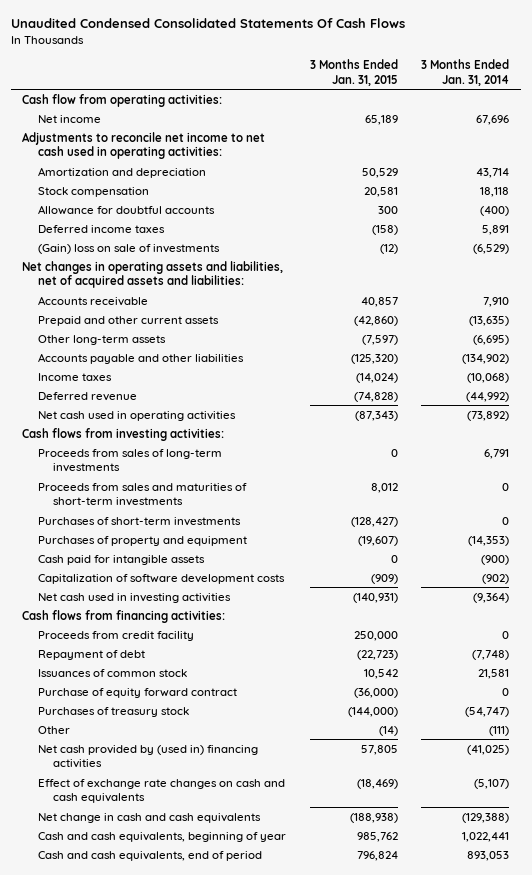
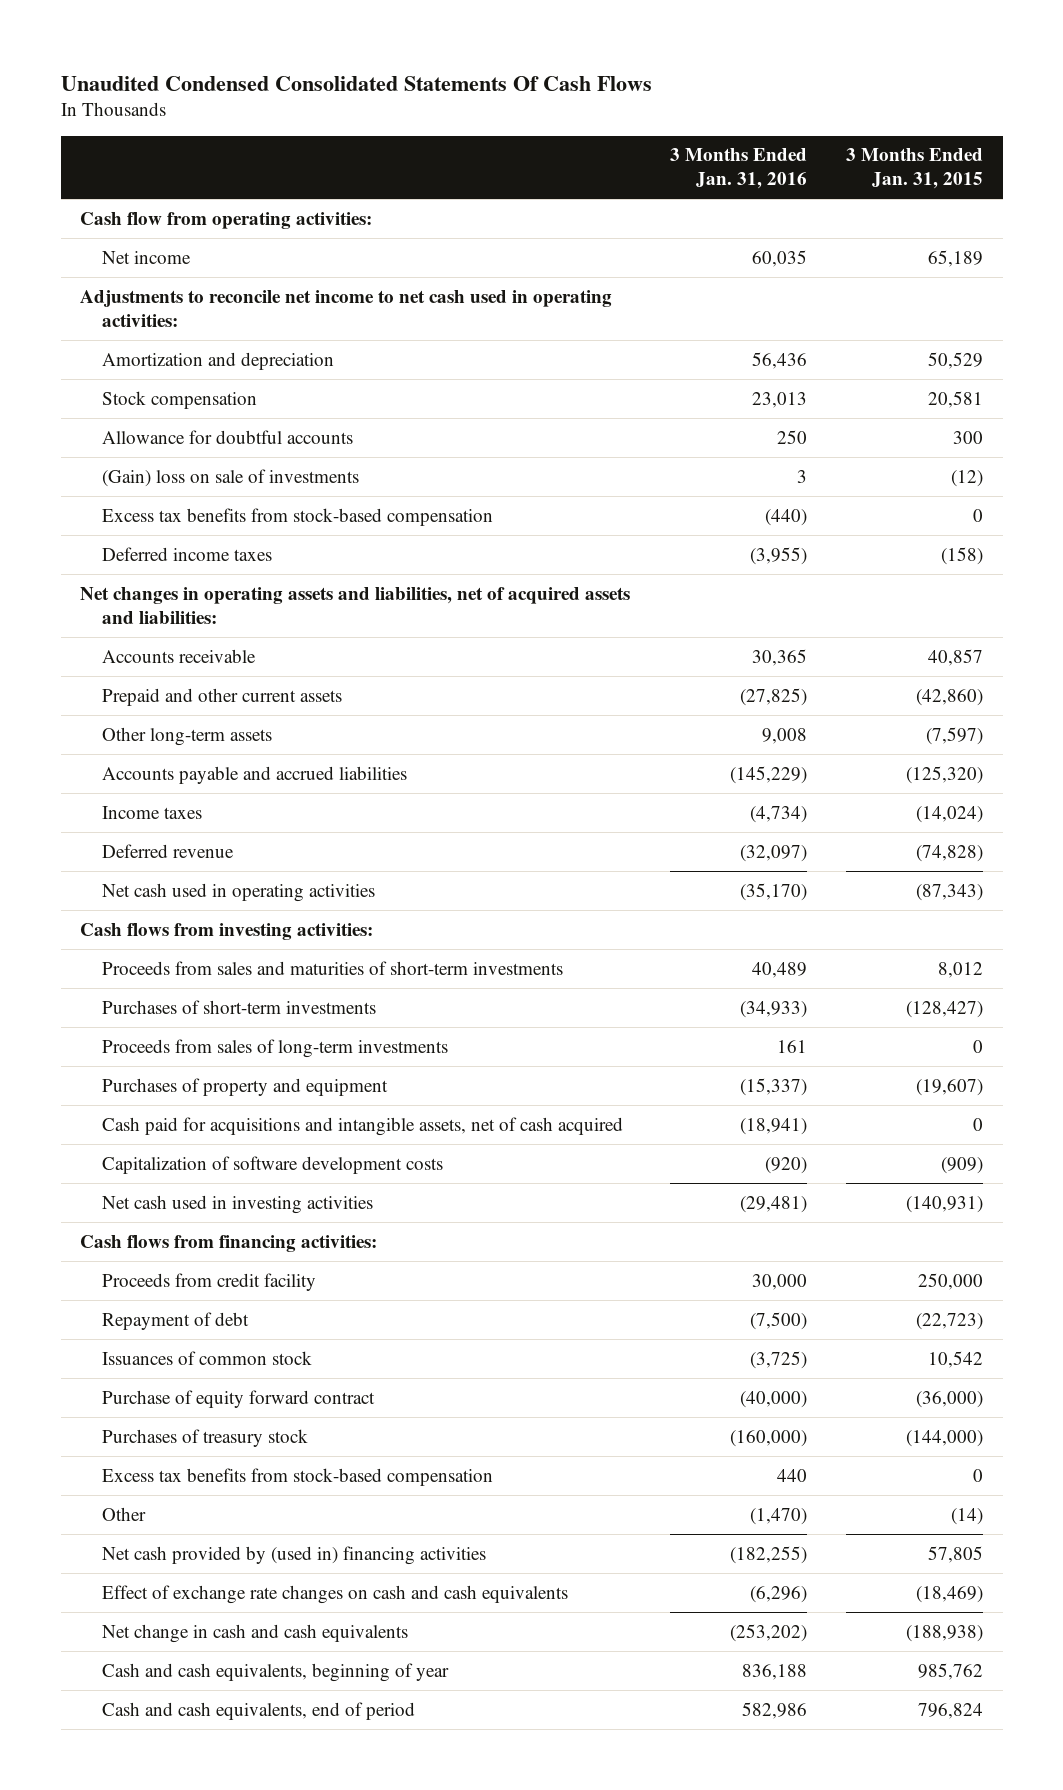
- | 3 Months Ended Jan. 31, 2015 | 3 Months Ended Jan. 31, 2014
+ | 3 Months Ended Jan. 31, 2016 | 3 Months Ended Jan. 31, 2015
+ Excess tax benefits from stock-based compensation | (440) | 0
moved down: Deferred income taxes | (3,955) | (158)
- Accounts payable and other liabilities | (125,320) | (134,902)
+ Accounts payable and accrued liabilities | (145,229) | (125,320)
moved down: Proceeds from sales of long-term investments | 161 | 0
- Cash paid for intangible assets | 0 | (900)
+ Cash paid for acquisitions and intangible assets, net of cash acquired | (18,941) | 0
+ Excess tax benefits from stock-based compensation | 440 | 0

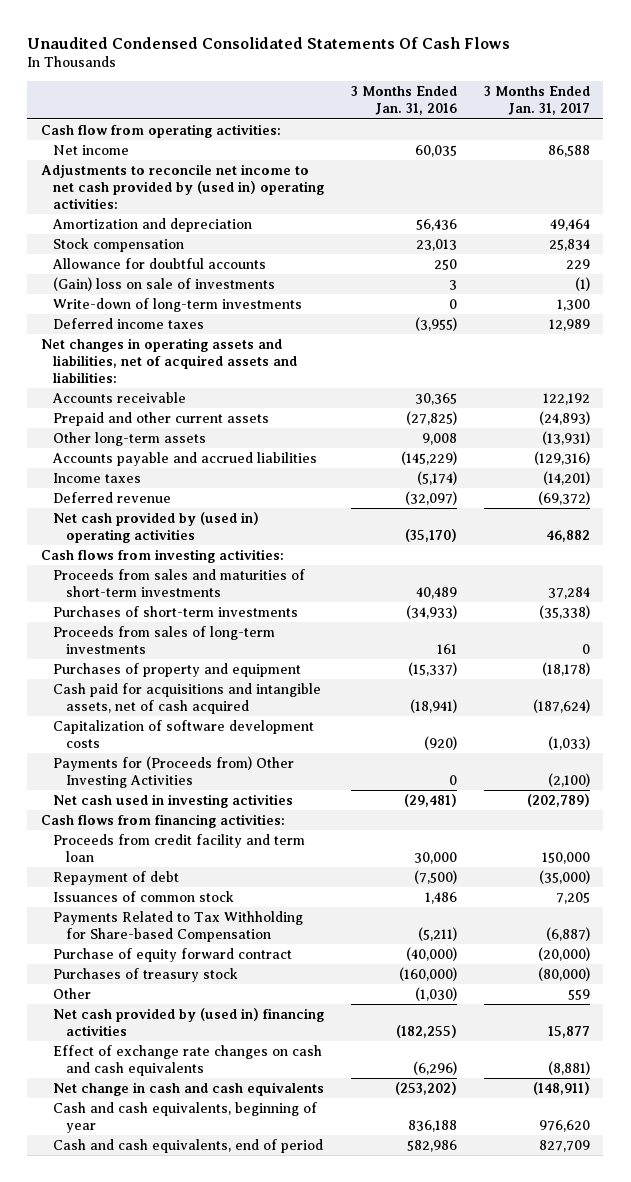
- | 3 Months Ended Jan. 31, 2016 | 3 Months Ended Jan. 31, 2015
+ | 3 Months Ended Jan. 31, 2016 | 3 Months Ended Jan. 31, 2017
- Adjustments to reconcile net income to net cash used in operating activities:
+ Adjustments to reconcile net income to net cash provided by (used in) operating activities:
- Excess tax benefits from stock-based compensation | (440) | 0
+ Write-down of long-term investments | 0 | 1,300
- Income taxes | (4,734) | (14,024)
+ Income taxes | (5,174) | (14,201)
- Net cash used in operating activities | (35,170) | (87,343)
+ Net cash provided by (used in) operating activities | (35,170) | 46,882
+ Payments for (Proceeds from) Other Investing Activities | 0 | (2,100)
- Proceeds from credit facility | 30,000 | 250,000
+ Proceeds from credit facility and term loan | 30,000 | 150,000
- Issuances of common stock | (3,725) | 10,542
+ Issuances of common stock | 1,486 | 7,205
+ Payments Related to Tax Withholding for Share-based Compensation | (5,211) | (6,887)
- Excess tax benefits from stock-based compensation | 440 | 0
- Other | (1,470) | (14)
+ Other | (1,030) | 559

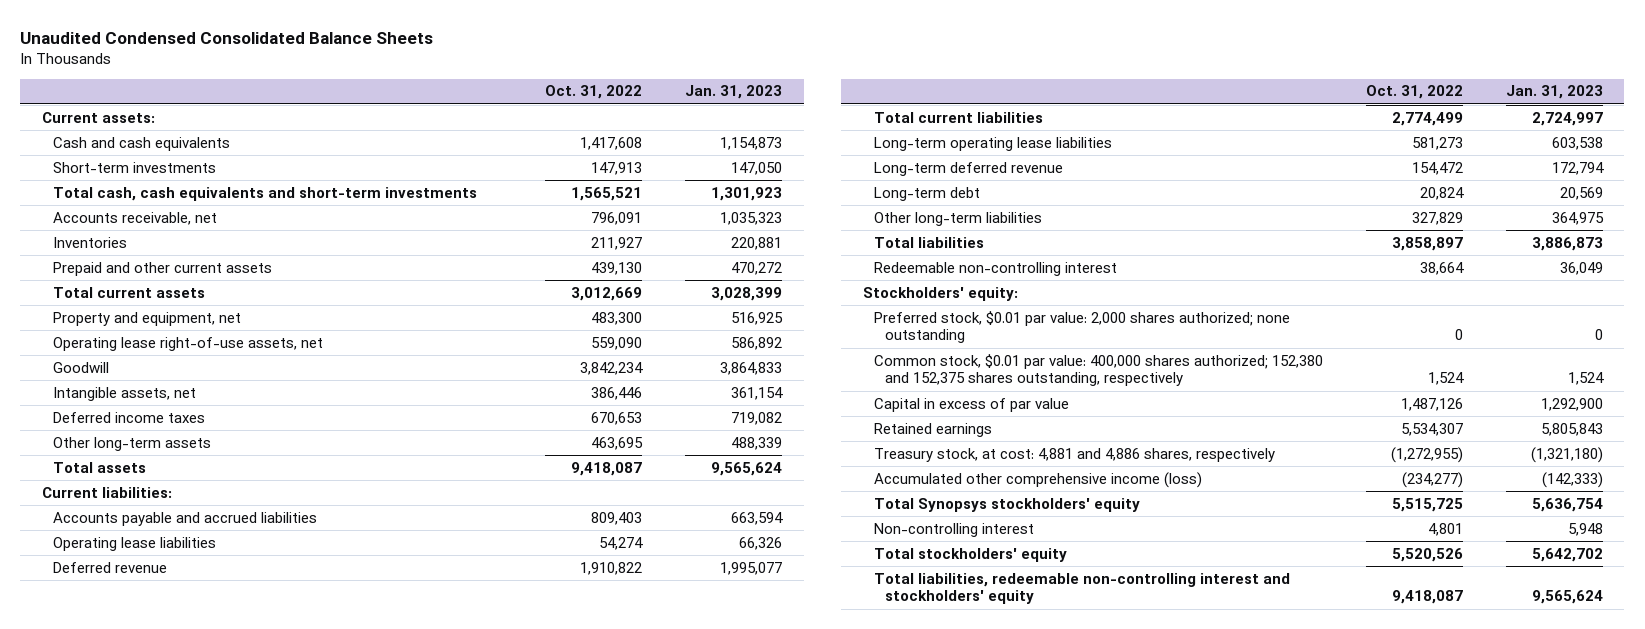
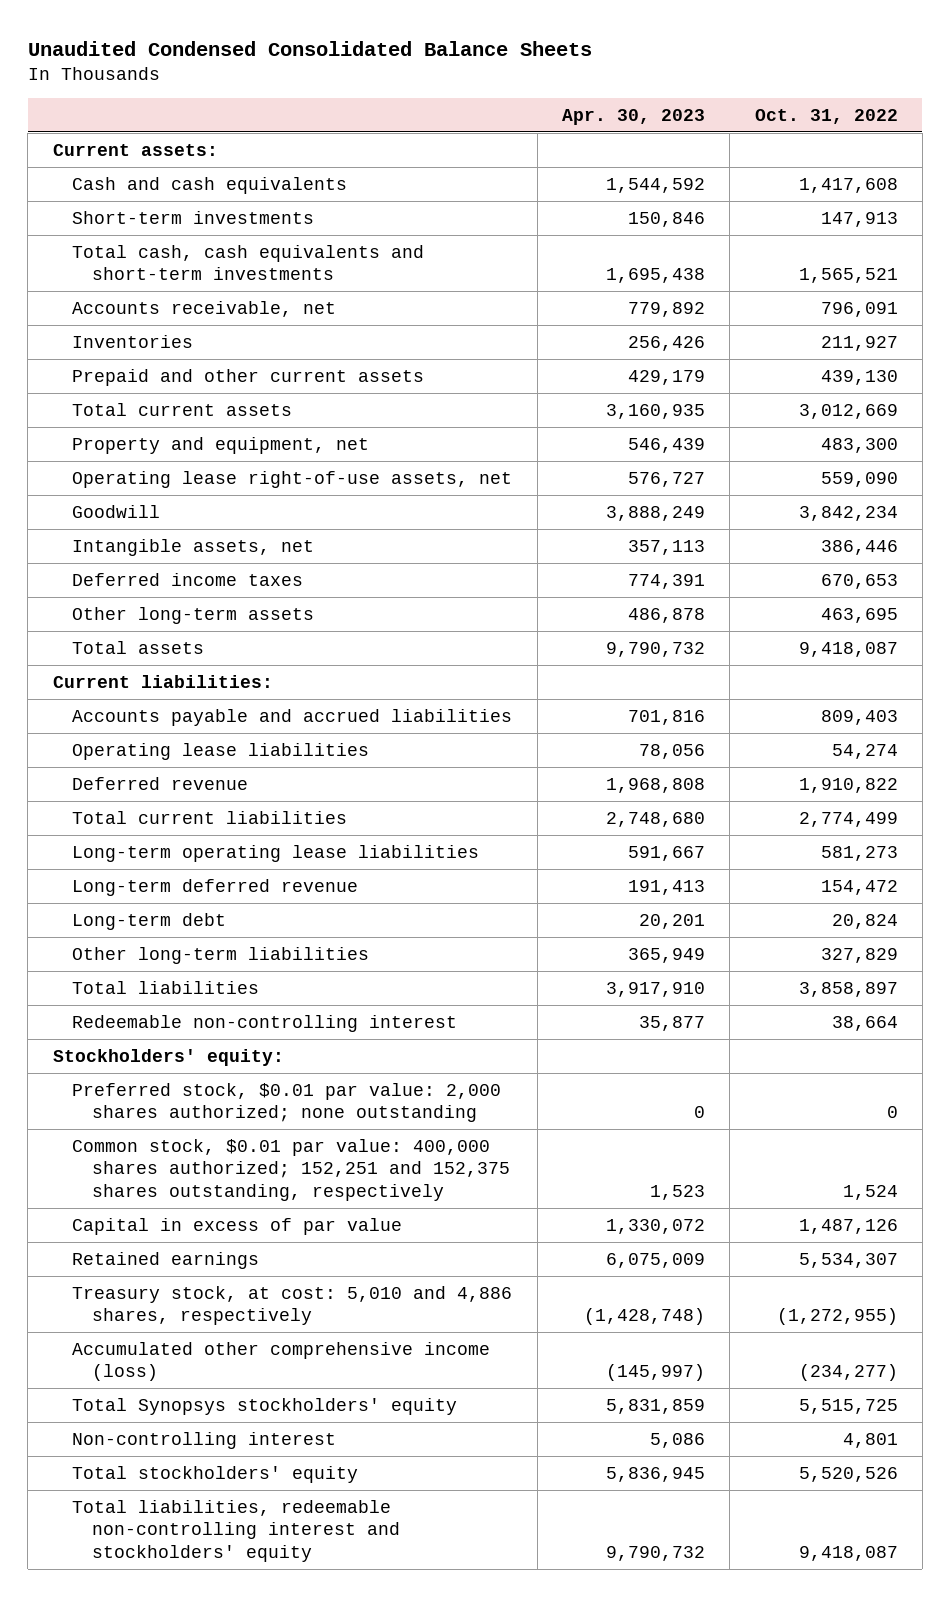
- | Oct. 31, 2022 | Jan. 31, 2023
+ | Apr. 30, 2023 | Oct. 31, 2022
- Common stock, $0.01 par value: 400,000 shares authorized; 152,380 and 152,375 shares outstanding, respectively | 1,524 | 1,524
+ Common stock, $0.01 par value: 400,000 shares authorized; 152,251 and 152,375 shares outstanding, respectively | 1,523 | 1,524
- Treasury stock, at cost: 4,881 and 4,886 shares, respectively | (1,272,955) | (1,321,180)
+ Treasury stock, at cost: 5,010 and 4,886 shares, respectively | (1,428,748) | (1,272,955)

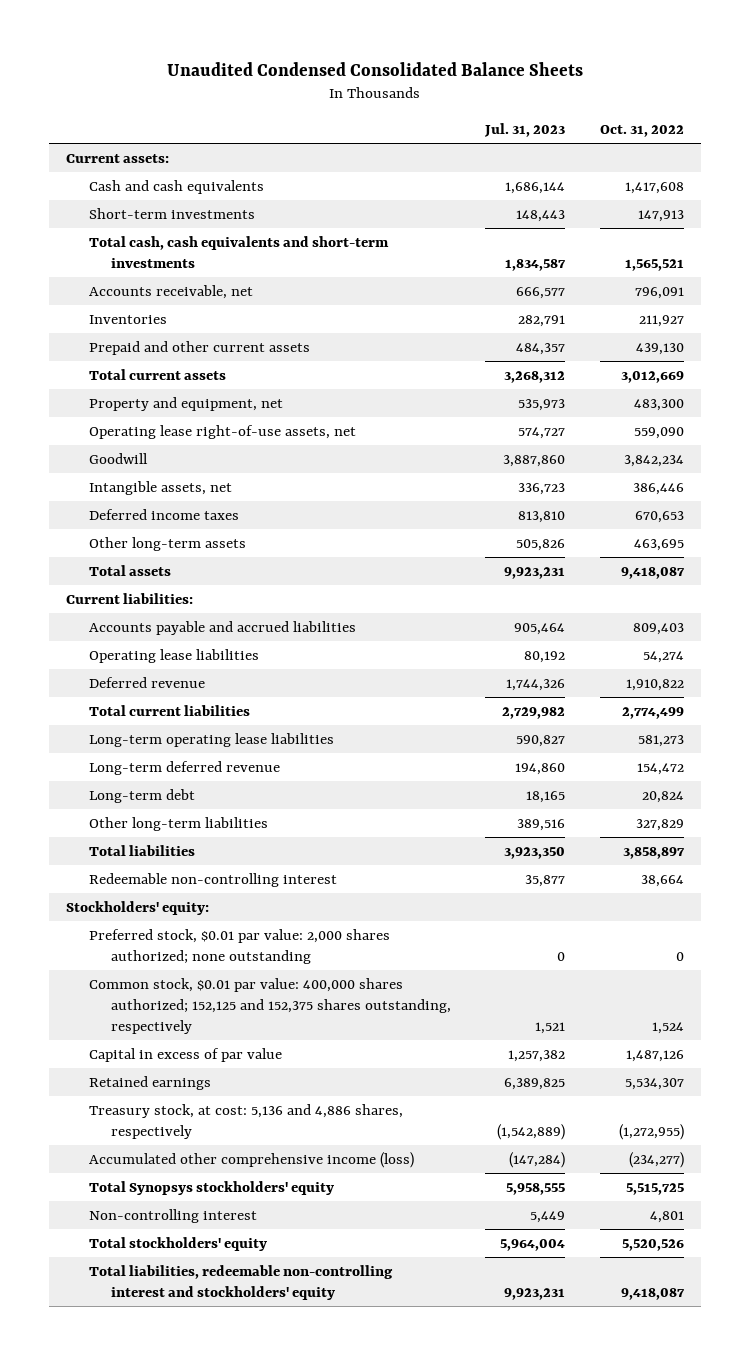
- | Apr. 30, 2023 | Oct. 31, 2022
+ | Jul. 31, 2023 | Oct. 31, 2022
- Common stock, $0.01 par value: 400,000 shares authorized; 152,251 and 152,375 shares outstanding, respectively | 1,523 | 1,524
+ Common stock, $0.01 par value: 400,000 shares authorized; 152,125 and 152,375 shares outstanding, respectively | 1,521 | 1,524
- Treasury stock, at cost: 5,010 and 4,886 shares, respectively | (1,428,748) | (1,272,955)
+ Treasury stock, at cost: 5,136 and 4,886 shares, respectively | (1,542,889) | (1,272,955)

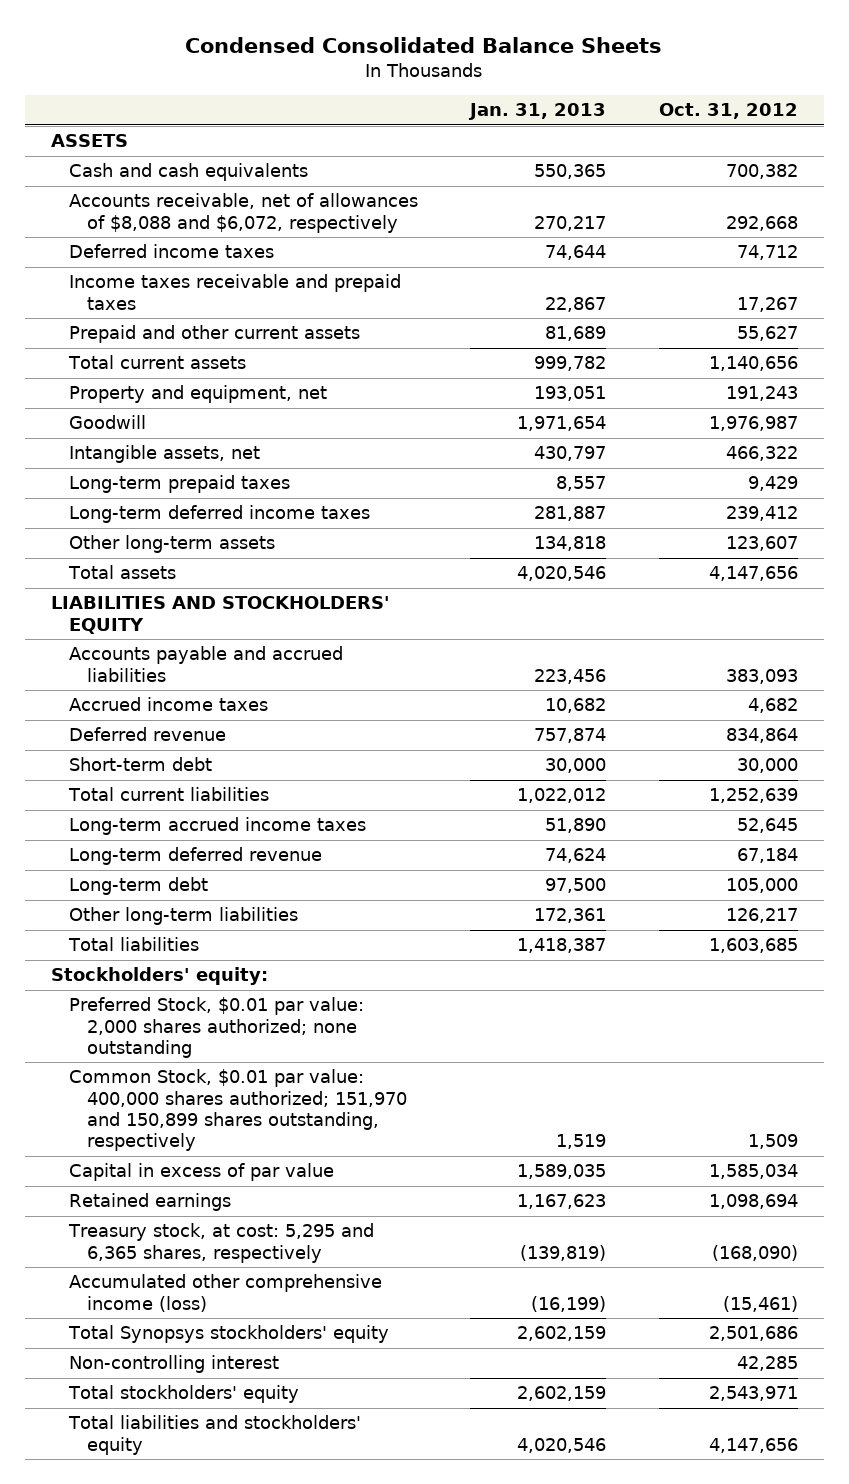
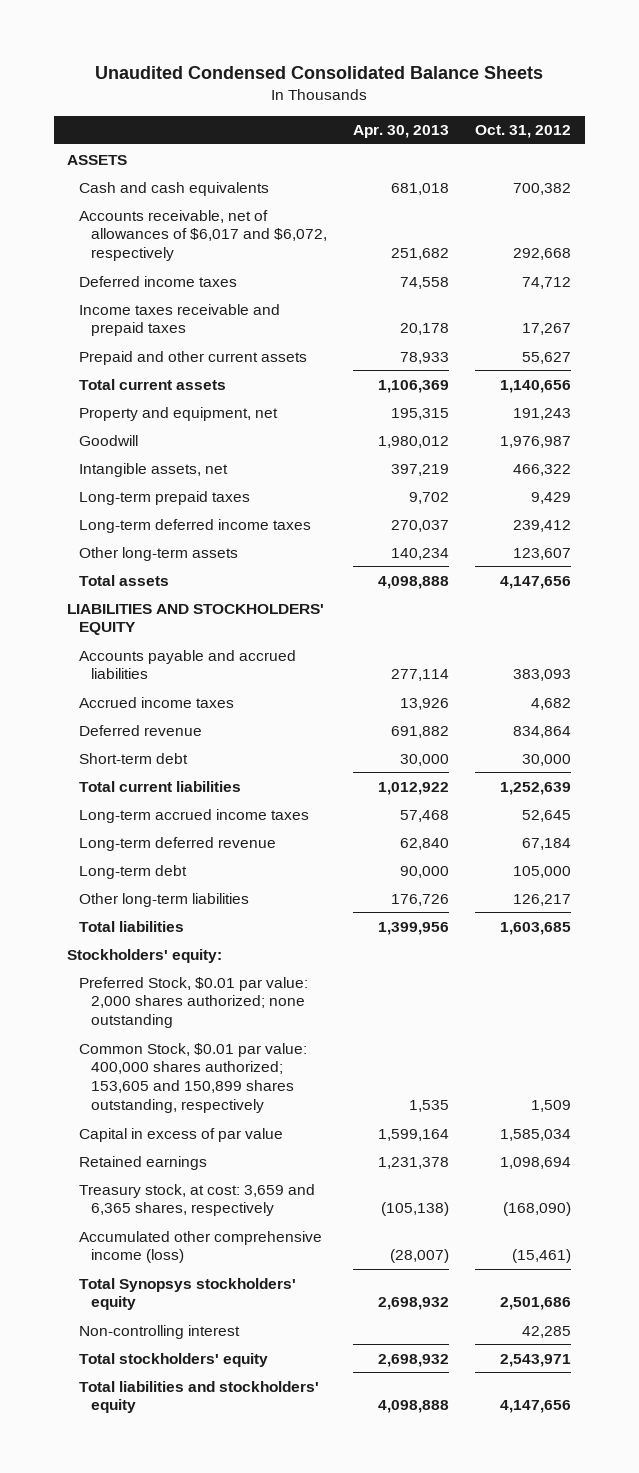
- Condensed Consolidated Balance Sheets
+ Unaudited Condensed Consolidated Balance Sheets
- | Jan. 31, 2013 | Oct. 31, 2012
+ | Apr. 30, 2013 | Oct. 31, 2012
- Accounts receivable, net of allowances of $8,088 and $6,072, respectively | 270,217 | 292,668
+ Accounts receivable, net of allowances of $6,017 and $6,072, respectively | 251,682 | 292,668
- Common Stock, $0.01 par value: 400,000 shares authorized; 151,970 and 150,899 shares outstanding, respectively | 1,519 | 1,509
+ Common Stock, $0.01 par value: 400,000 shares authorized; 153,605 and 150,899 shares outstanding, respectively | 1,535 | 1,509
- Treasury stock, at cost: 5,295 and 6,365 shares, respectively | (139,819) | (168,090)
+ Treasury stock, at cost: 3,659 and 6,365 shares, respectively | (105,138) | (168,090)

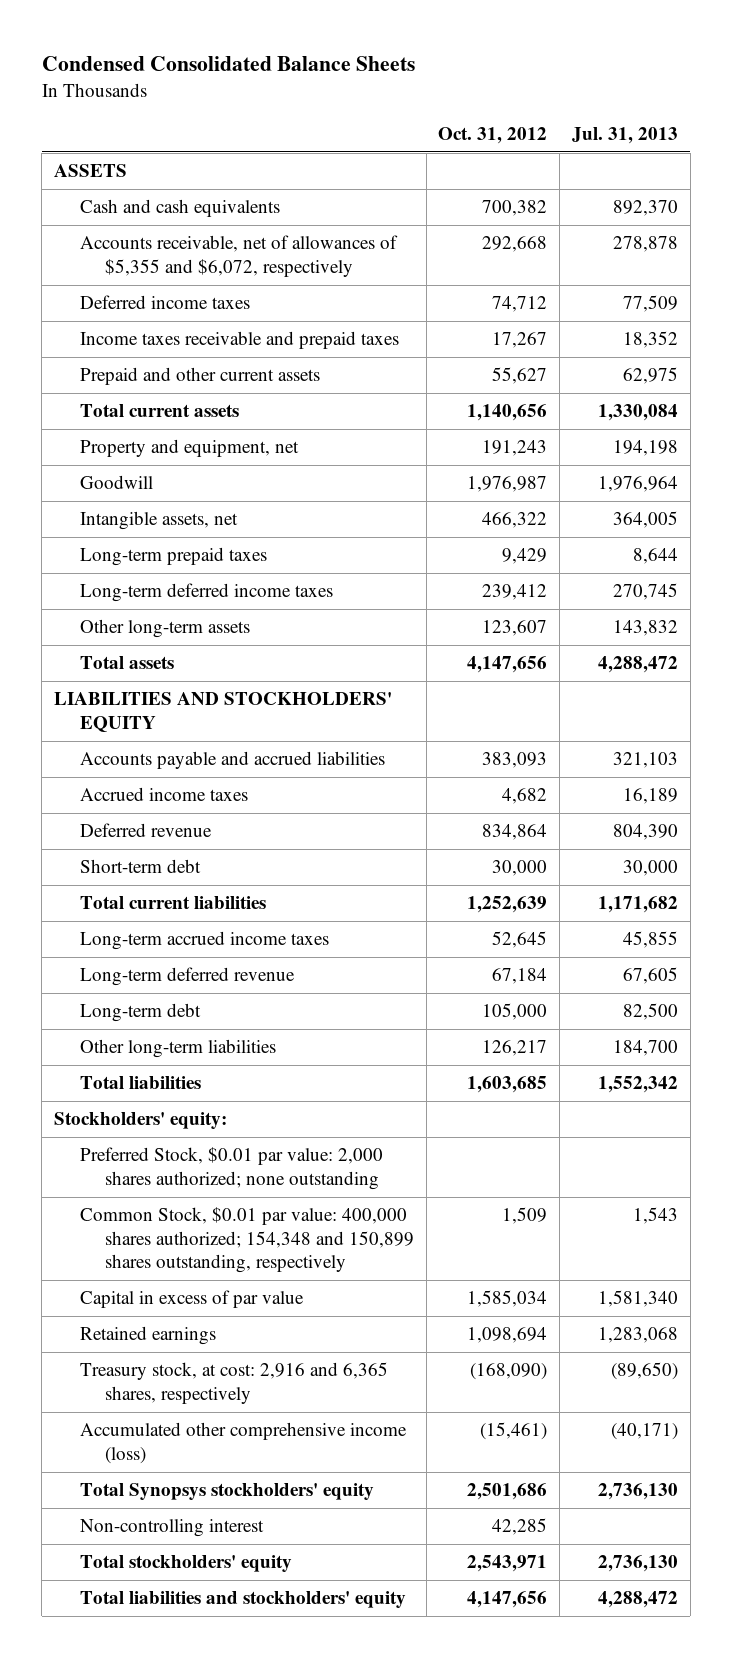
- Unaudited Condensed Consolidated Balance Sheets
+ Condensed Consolidated Balance Sheets
- | Apr. 30, 2013 | Oct. 31, 2012
+ | Oct. 31, 2012 | Jul. 31, 2013
- Accounts receivable, net of allowances of $6,017 and $6,072, respectively | 251,682 | 292,668
+ Accounts receivable, net of allowances of $5,355 and $6,072, respectively | 292,668 | 278,878
- Common Stock, $0.01 par value: 400,000 shares authorized; 153,605 and 150,899 shares outstanding, respectively | 1,535 | 1,509
+ Common Stock, $0.01 par value: 400,000 shares authorized; 154,348 and 150,899 shares outstanding, respectively | 1,509 | 1,543
- Treasury stock, at cost: 3,659 and 6,365 shares, respectively | (105,138) | (168,090)
+ Treasury stock, at cost: 2,916 and 6,365 shares, respectively | (168,090) | (89,650)

